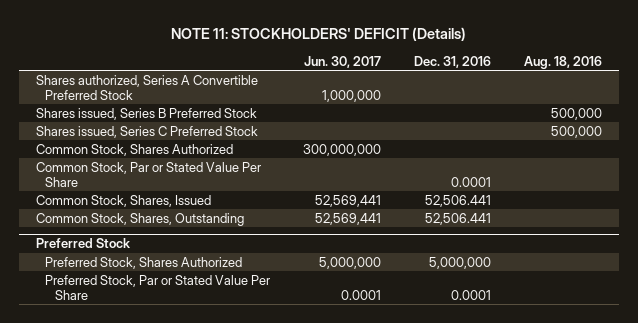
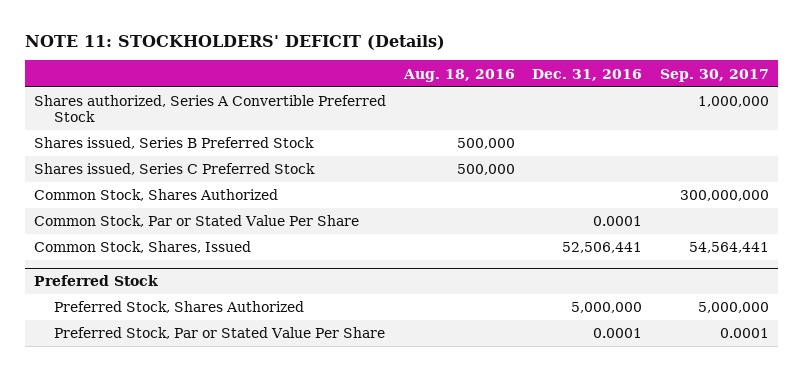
- | Jun. 30, 2017 | Dec. 31, 2016 | Aug. 18, 2016
+ | Aug. 18, 2016 | Dec. 31, 2016 | Sep. 30, 2017
- Common Stock, Shares, Issued | 52,569,441 | 52,506.441 |
- Common Stock, Shares, Outstanding | 52,569,441 | 52,506.441 |
+ Common Stock, Shares, Issued | | 52,506,441 | 54,564,441

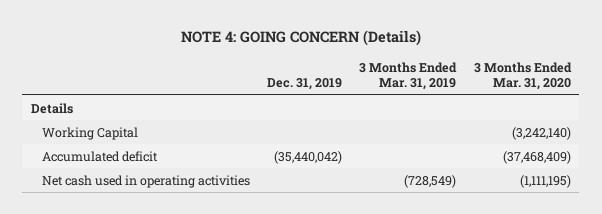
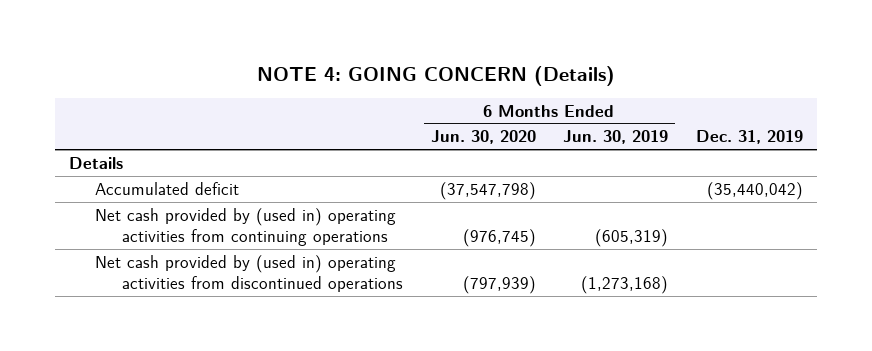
- | Dec. 31, 2019 | 3 Months Ended Mar. 31, 2019 | 3 Months Ended Mar. 31, 2020
+ | 6 Months Ended Jun. 30, 2020 | 6 Months Ended Jun. 30, 2019 | Dec. 31, 2019
- Working Capital | | | (3,242,140)
- Net cash used in operating activities | | (728,549) | (1,111,195)
+ Net cash provided by (used in) operating activities from continuing operations | (976,745) | (605,319) |
+ Net cash provided by (used in) operating activities from discontinued operations | (797,939) | (1,273,168) |

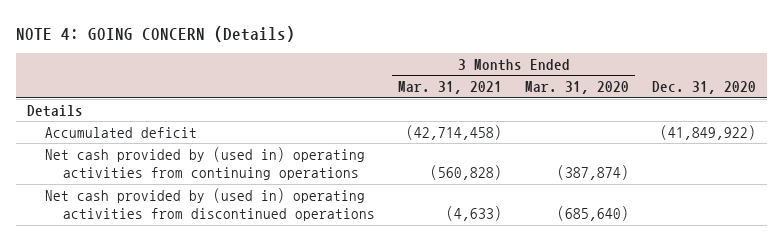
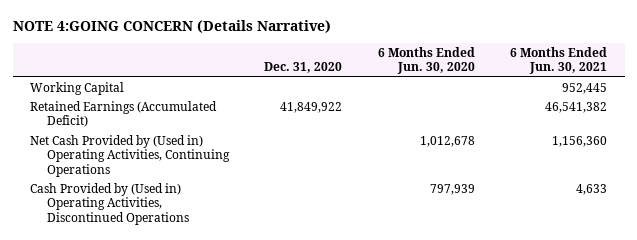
- NOTE 4: GOING CONCERN (Details)
+ NOTE 4:GOING CONCERN (Details Narrative)
- | 3 Months Ended Mar. 31, 2021 | 3 Months Ended Mar. 31, 2020 | Dec. 31, 2020
+ | Dec. 31, 2020 | 6 Months Ended Jun. 30, 2020 | 6 Months Ended Jun. 30, 2021
- Details
- Accumulated deficit | (42,714,458) | | (41,849,922)
- Net cash provided by (used in) operating activities from continuing operations | (560,828) | (387,874) |
- Net cash provided by (used in) operating activities from discontinued operations | (4,633) | (685,640) |
+ Working Capital | | | 952,445
+ Retained Earnings (Accumulated Deficit) | 41,849,922 | | 46,541,382
+ Net Cash Provided by (Used in) Operating Activities, Continuing Operations | | 1,012,678 | 1,156,360
+ Cash Provided by (Used in) Operating Activities, Discontinued Operations | | 797,939 | 4,633

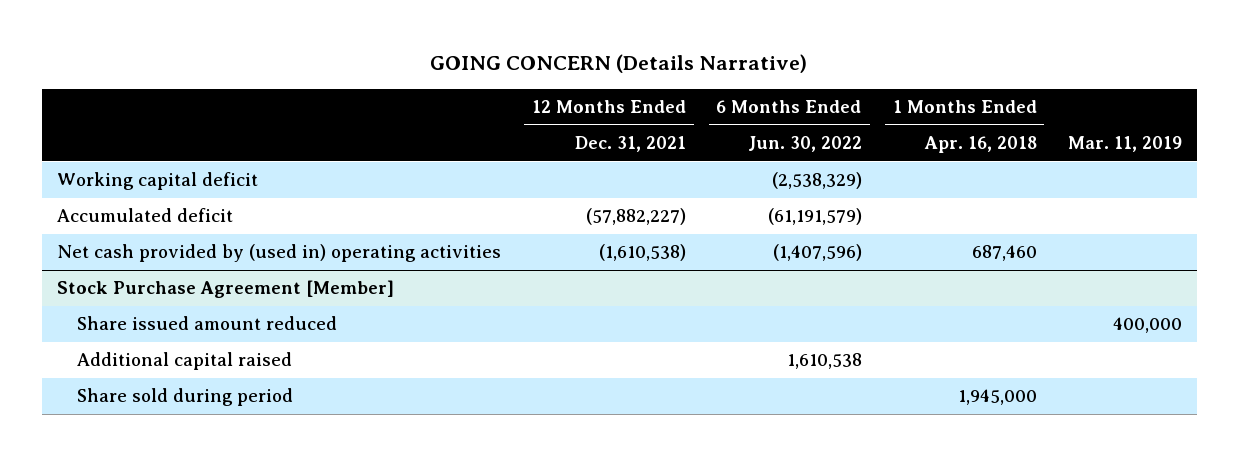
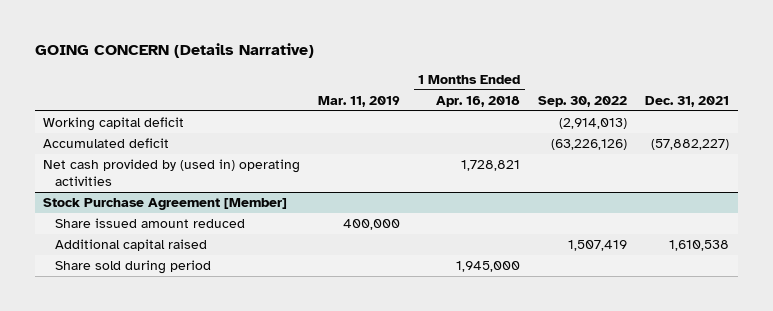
- | 12 Months Ended Dec. 31, 2021 | 6 Months Ended Jun. 30, 2022 | 1 Months Ended Apr. 16, 2018 | Mar. 11, 2019
+ | Mar. 11, 2019 | 1 Months Ended Apr. 16, 2018 | Sep. 30, 2022 | Dec. 31, 2021
- Net cash provided by (used in) operating activities | (1,610,538) | (1,407,596) | 687,460 |
+ Net cash provided by (used in) operating activities | | 1,728,821 | |

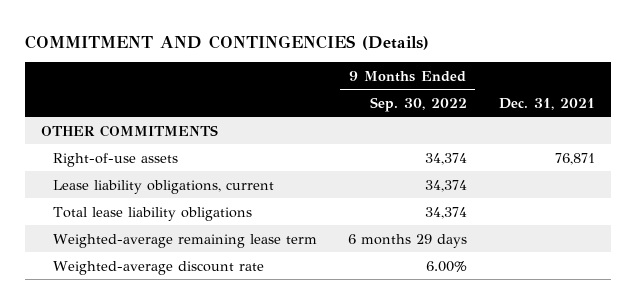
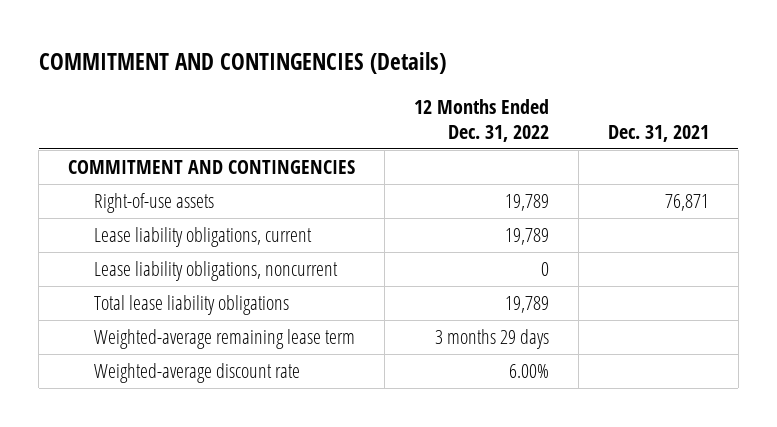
- | 9 Months Ended Sep. 30, 2022 | Dec. 31, 2021
+ | 12 Months Ended Dec. 31, 2022 | Dec. 31, 2021
- OTHER COMMITMENTS
+ COMMITMENT AND CONTINGENCIES
+ Lease liability obligations, noncurrent | 0 |

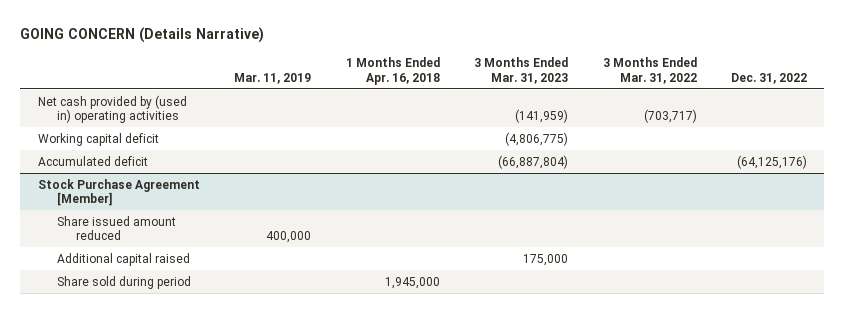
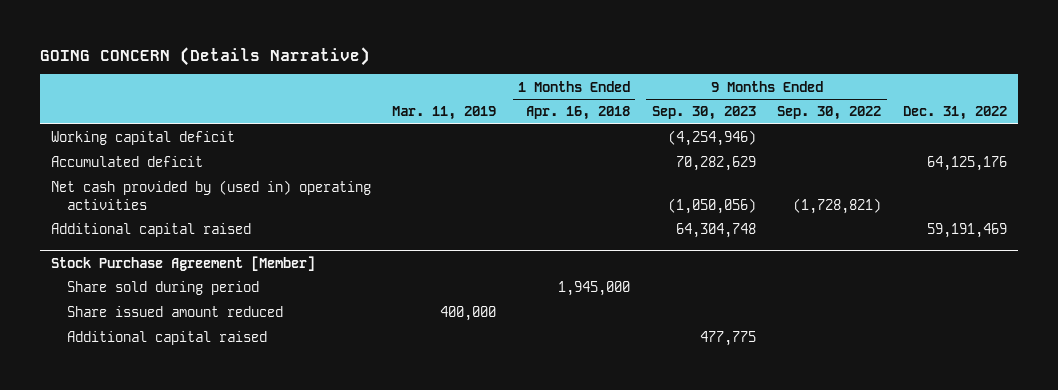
- | Mar. 11, 2019 | 1 Months Ended Apr. 16, 2018 | 3 Months Ended Mar. 31, 2023 | 3 Months Ended Mar. 31, 2022 | Dec. 31, 2022
+ | Mar. 11, 2019 | 1 Months Ended Apr. 16, 2018 | 9 Months Ended Sep. 30, 2023 | 9 Months Ended Sep. 30, 2022 | Dec. 31, 2022
- Accumulated deficit | | | (66,887,804) | | (64,125,176)
+ Accumulated deficit | | | 70,282,629 | | 64,125,176
moved down: Net cash provided by (used in) operating activities | | | (1,050,056) | (1,728,821) |
+ Additional capital raised | | | 64,304,748 | | 59,191,469
@ Stock Purchase Agreement [Member]
moved up: Share sold during period | | 1,945,000 | | |

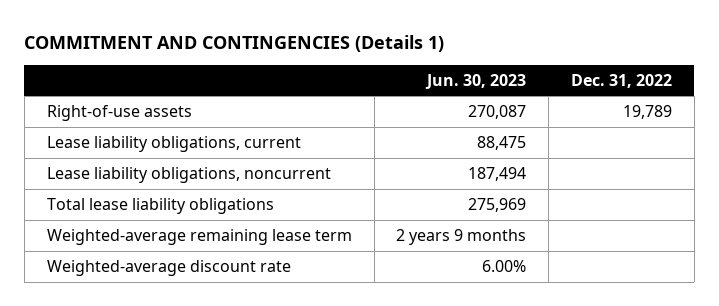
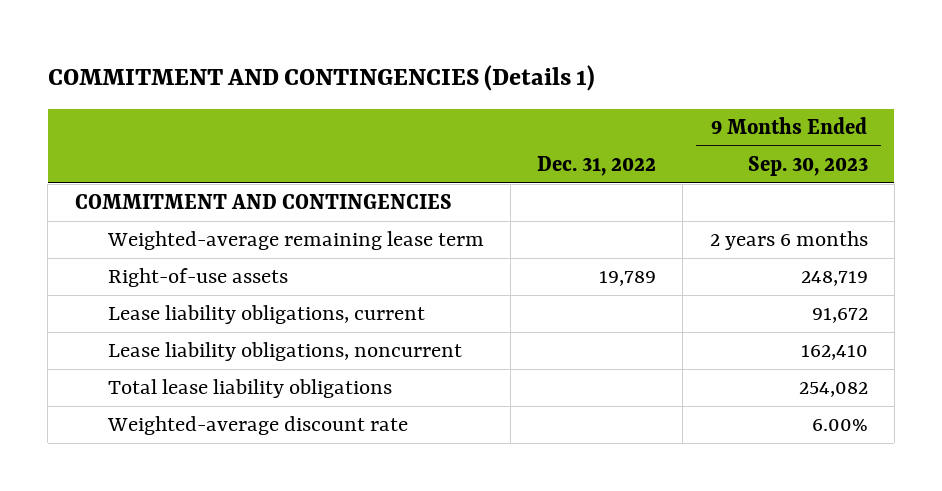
- | Jun. 30, 2023 | Dec. 31, 2022
+ | Dec. 31, 2022 | 9 Months Ended Sep. 30, 2023
+ COMMITMENT AND CONTINGENCIES
moved up: Weighted-average remaining lease term | | 2 years 6 months

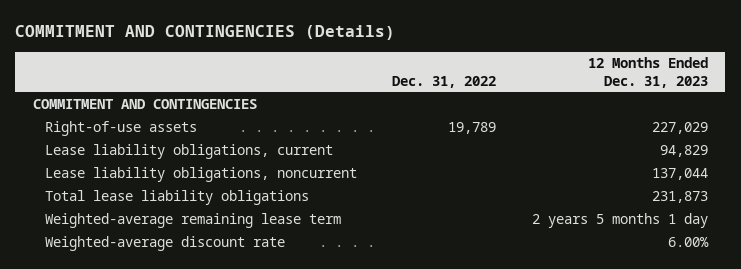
- COMMITMENT AND CONTINGENCIES (Details 1)
+ COMMITMENT AND CONTINGENCIES (Details)
- | Dec. 31, 2022 | 9 Months Ended Sep. 30, 2023
+ | Dec. 31, 2022 | 12 Months Ended Dec. 31, 2023
moved down: Weighted-average remaining lease term | | 2 years 5 months 1 day

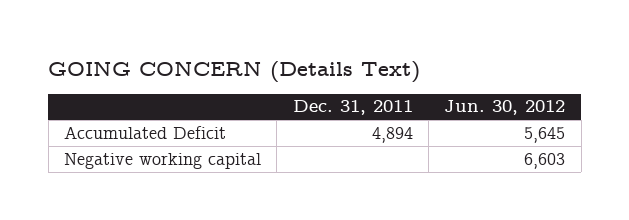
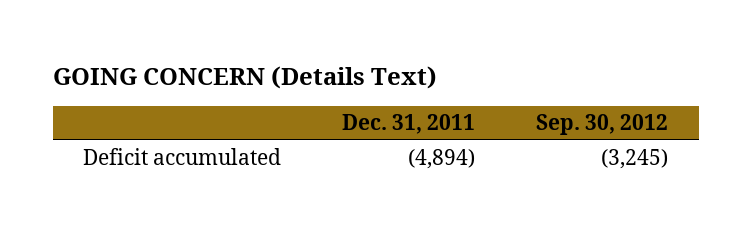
- | Dec. 31, 2011 | Jun. 30, 2012
+ | Dec. 31, 2011 | Sep. 30, 2012
- Accumulated Deficit | 4,894 | 5,645
- Negative working capital | | 6,603
+ Deficit accumulated | (4,894) | (3,245)

